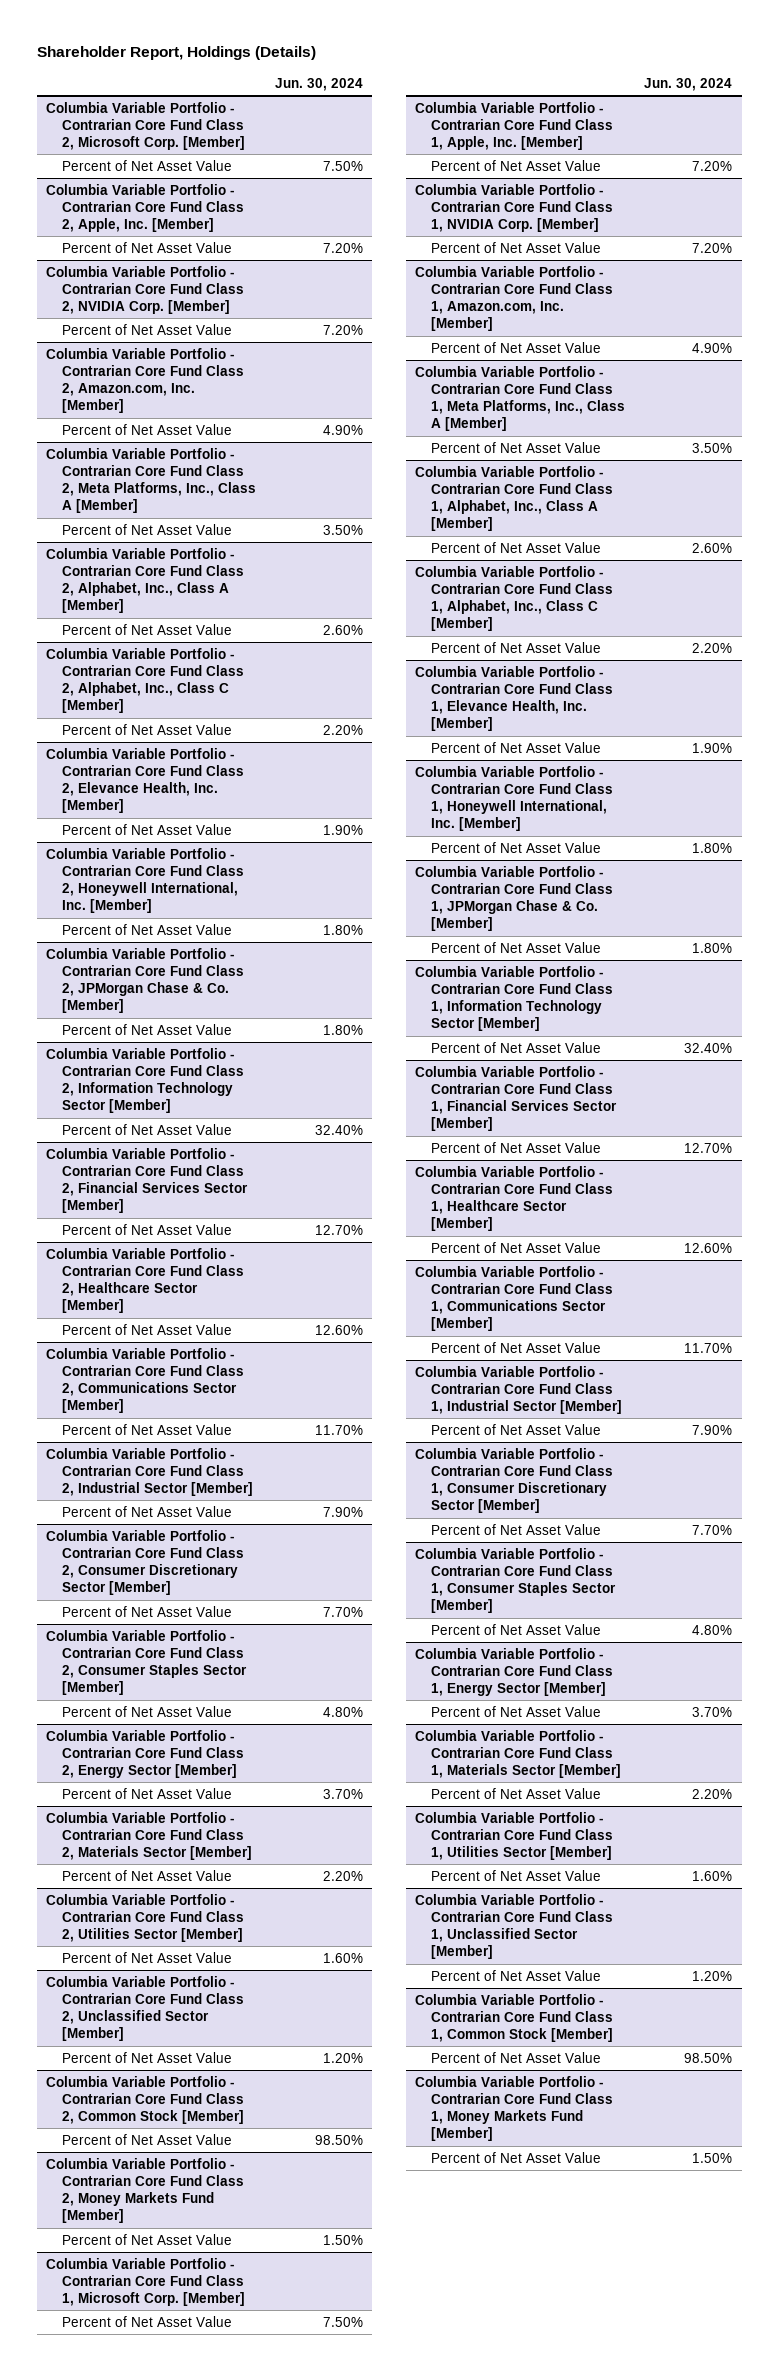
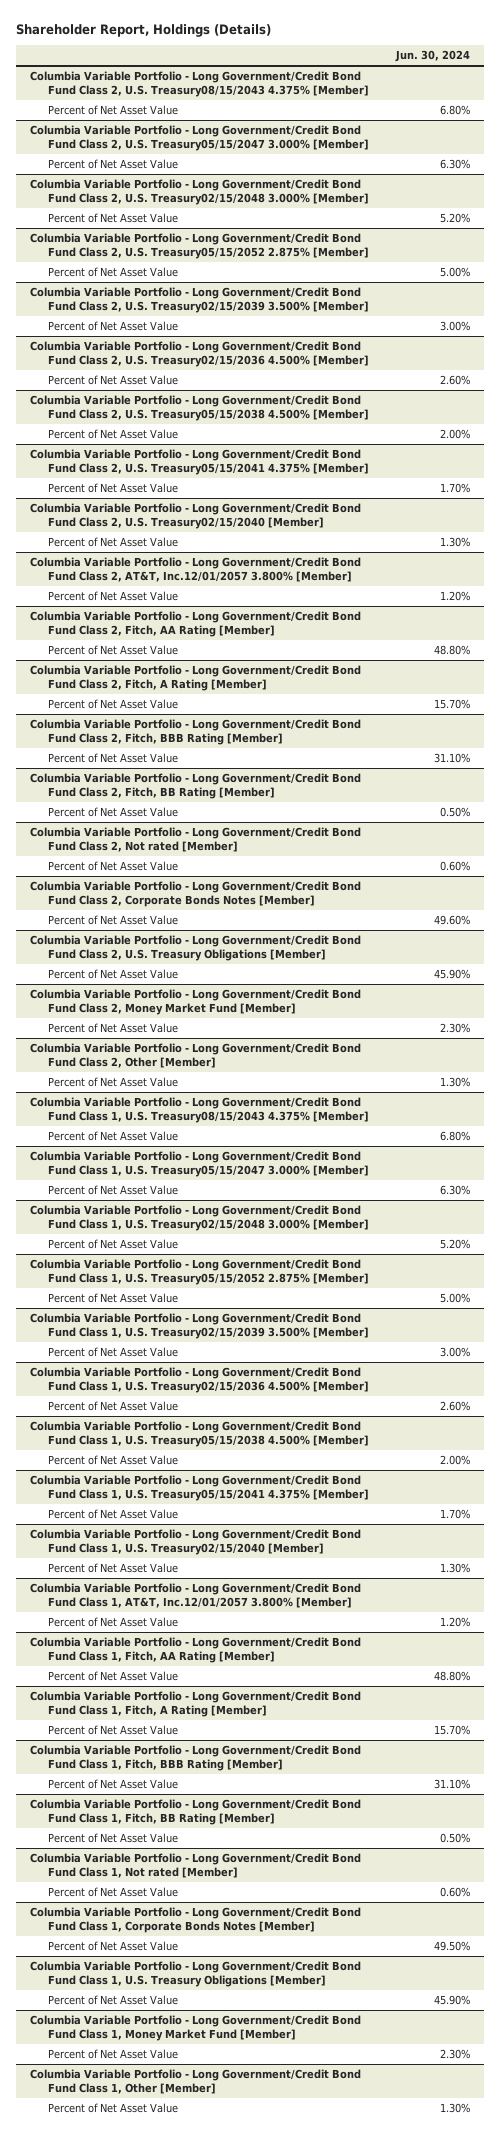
- Columbia Variable Portfolio - Contrarian Core Fund Class 2, Microsoft Corp. [Member]
- Percent of Net Asset Value | 7.50%
- Columbia Variable Portfolio - Contrarian Core Fund Class 2, Apple, Inc. [Member]
- Percent of Net Asset Value | 7.20%
- Columbia Variable Portfolio - Contrarian Core Fund Class 2, NVIDIA Corp. [Member]
- Percent of Net Asset Value | 7.20%
- Columbia Variable Portfolio - Contrarian Core Fund Class 2, Amazon.com, Inc. [Member]
- Percent of Net Asset Value | 4.90%
- Columbia Variable Portfolio - Contrarian Core Fund Class 2, Meta Platforms, Inc., Class A [Member]
- Percent of Net Asset Value | 3.50%
- Columbia Variable Portfolio - Contrarian Core Fund Class 2, Alphabet, Inc., Class A [Member]
+ Columbia Variable Portfolio - Long Government/Credit Bond Fund Class 2, U.S. Treasury08/15/2043 4.375% [Member]
+ Percent of Net Asset Value | 6.80%
+ Columbia Variable Portfolio - Long Government/Credit Bond Fund Class 2, U.S. Treasury05/15/2047 3.000% [Member]
+ Percent of Net Asset Value | 6.30%
+ Columbia Variable Portfolio - Long Government/Credit Bond Fund Class 2, U.S. Treasury02/15/2048 3.000% [Member]
+ Percent of Net Asset Value | 5.20%
+ Columbia Variable Portfolio - Long Government/Credit Bond Fund Class 2, U.S. Treasury05/15/2052 2.875% [Member]
+ Percent of Net Asset Value | 5.00%
+ Columbia Variable Portfolio - Long Government/Credit Bond Fund Class 2, U.S. Treasury02/15/2039 3.500% [Member]
+ Percent of Net Asset Value | 3.00%
+ Columbia Variable Portfolio - Long Government/Credit Bond Fund Class 2, U.S. Treasury02/15/2036 4.500% [Member]
- Columbia Variable Portfolio - Contrarian Core Fund Class 2, Alphabet, Inc., Class C [Member]
- Percent of Net Asset Value | 2.20%
- Columbia Variable Portfolio - Contrarian Core Fund Class 2, Elevance Health, Inc. [Member]
- Percent of Net Asset Value | 1.90%
- Columbia Variable Portfolio - Contrarian Core Fund Class 2, Honeywell International, Inc. [Member]
- Percent of Net Asset Value | 1.80%
- Columbia Variable Portfolio - Contrarian Core Fund Class 2, JPMorgan Chase & Co. [Member]
- Percent of Net Asset Value | 1.80%
- Columbia Variable Portfolio - Contrarian Core Fund Class 2, Information Technology Sector [Member]
- Percent of Net Asset Value | 32.40%
- Columbia Variable Portfolio - Contrarian Core Fund Class 2, Financial Services Sector [Member]
- Percent of Net Asset Value | 12.70%
- Columbia Variable Portfolio - Contrarian Core Fund Class 2, Healthcare Sector [Member]
- Percent of Net Asset Value | 12.60%
- Columbia Variable Portfolio - Contrarian Core Fund Class 2, Communications Sector [Member]
- Percent of Net Asset Value | 11.70%
- Columbia Variable Portfolio - Contrarian Core Fund Class 2, Industrial Sector [Member]
- Percent of Net Asset Value | 7.90%
- Columbia Variable Portfolio - Contrarian Core Fund Class 2, Consumer Discretionary Sector [Member]
- Percent of Net Asset Value | 7.70%
- Columbia Variable Portfolio - Contrarian Core Fund Class 2, Consumer Staples Sector [Member]
- Percent of Net Asset Value | 4.80%
- Columbia Variable Portfolio - Contrarian Core Fund Class 2, Energy Sector [Member]
- Percent of Net Asset Value | 3.70%
- Columbia Variable Portfolio - Contrarian Core Fund Class 2, Materials Sector [Member]
- Percent of Net Asset Value | 2.20%
- Columbia Variable Portfolio - Contrarian Core Fund Class 2, Utilities Sector [Member]
- Percent of Net Asset Value | 1.60%
- Columbia Variable Portfolio - Contrarian Core Fund Class 2, Unclassified Sector [Member]
+ Columbia Variable Portfolio - Long Government/Credit Bond Fund Class 2, U.S. Treasury05/15/2038 4.500% [Member]
+ Percent of Net Asset Value | 2.00%
+ Columbia Variable Portfolio - Long Government/Credit Bond Fund Class 2, U.S. Treasury05/15/2041 4.375% [Member]
+ Percent of Net Asset Value | 1.70%
+ Columbia Variable Portfolio - Long Government/Credit Bond Fund Class 2, U.S. Treasury02/15/2040 [Member]
+ Percent of Net Asset Value | 1.30%
+ Columbia Variable Portfolio - Long Government/Credit Bond Fund Class 2, AT&T, Inc.12/01/2057 3.800% [Member]
- Columbia Variable Portfolio - Contrarian Core Fund Class 2, Common Stock [Member]
- Percent of Net Asset Value | 98.50%
- Columbia Variable Portfolio - Contrarian Core Fund Class 2, Money Markets Fund [Member]
- Percent of Net Asset Value | 1.50%
- Columbia Variable Portfolio - Contrarian Core Fund Class 1, Microsoft Corp. [Member]
- Percent of Net Asset Value | 7.50%
- Columbia Variable Portfolio - Contrarian Core Fund Class 1, Apple, Inc. [Member]
- Percent of Net Asset Value | 7.20%
- Columbia Variable Portfolio - Contrarian Core Fund Class 1, NVIDIA Corp. [Member]
- Percent of Net Asset Value | 7.20%
- Columbia Variable Portfolio - Contrarian Core Fund Class 1, Amazon.com, Inc. [Member]
- Percent of Net Asset Value | 4.90%
- Columbia Variable Portfolio - Contrarian Core Fund Class 1, Meta Platforms, Inc., Class A [Member]
- Percent of Net Asset Value | 3.50%
- Columbia Variable Portfolio - Contrarian Core Fund Class 1, Alphabet, Inc., Class A [Member]
+ Columbia Variable Portfolio - Long Government/Credit Bond Fund Class 2, Fitch, AA Rating [Member]
+ Percent of Net Asset Value | 48.80%
+ Columbia Variable Portfolio - Long Government/Credit Bond Fund Class 2, Fitch, A Rating [Member]
+ Percent of Net Asset Value | 15.70%
+ Columbia Variable Portfolio - Long Government/Credit Bond Fund Class 2, Fitch, BBB Rating [Member]
+ Percent of Net Asset Value | 31.10%
+ Columbia Variable Portfolio - Long Government/Credit Bond Fund Class 2, Fitch, BB Rating [Member]
+ Percent of Net Asset Value | 0.50%
+ Columbia Variable Portfolio - Long Government/Credit Bond Fund Class 2, Not rated [Member]
+ Percent of Net Asset Value | 0.60%
+ Columbia Variable Portfolio - Long Government/Credit Bond Fund Class 2, Corporate Bonds Notes [Member]
+ Percent of Net Asset Value | 49.60%
+ Columbia Variable Portfolio - Long Government/Credit Bond Fund Class 2, U.S. Treasury Obligations [Member]
+ Percent of Net Asset Value | 45.90%
+ Columbia Variable Portfolio - Long Government/Credit Bond Fund Class 2, Money Market Fund [Member]
+ Percent of Net Asset Value | 2.30%
+ Columbia Variable Portfolio - Long Government/Credit Bond Fund Class 2, Other [Member]
+ Percent of Net Asset Value | 1.30%
+ Columbia Variable Portfolio - Long Government/Credit Bond Fund Class 1, U.S. Treasury08/15/2043 4.375% [Member]
+ Percent of Net Asset Value | 6.80%
+ Columbia Variable Portfolio - Long Government/Credit Bond Fund Class 1, U.S. Treasury05/15/2047 3.000% [Member]
+ Percent of Net Asset Value | 6.30%
+ Columbia Variable Portfolio - Long Government/Credit Bond Fund Class 1, U.S. Treasury02/15/2048 3.000% [Member]
+ Percent of Net Asset Value | 5.20%
+ Columbia Variable Portfolio - Long Government/Credit Bond Fund Class 1, U.S. Treasury05/15/2052 2.875% [Member]
+ Percent of Net Asset Value | 5.00%
+ Columbia Variable Portfolio - Long Government/Credit Bond Fund Class 1, U.S. Treasury02/15/2039 3.500% [Member]
+ Percent of Net Asset Value | 3.00%
+ Columbia Variable Portfolio - Long Government/Credit Bond Fund Class 1, U.S. Treasury02/15/2036 4.500% [Member]
- Columbia Variable Portfolio - Contrarian Core Fund Class 1, Alphabet, Inc., Class C [Member]
- Percent of Net Asset Value | 2.20%
- Columbia Variable Portfolio - Contrarian Core Fund Class 1, Elevance Health, Inc. [Member]
- Percent of Net Asset Value | 1.90%
- Columbia Variable Portfolio - Contrarian Core Fund Class 1, Honeywell International, Inc. [Member]
- Percent of Net Asset Value | 1.80%
- Columbia Variable Portfolio - Contrarian Core Fund Class 1, JPMorgan Chase & Co. [Member]
- Percent of Net Asset Value | 1.80%
- Columbia Variable Portfolio - Contrarian Core Fund Class 1, Information Technology Sector [Member]
- Percent of Net Asset Value | 32.40%
- Columbia Variable Portfolio - Contrarian Core Fund Class 1, Financial Services Sector [Member]
- Percent of Net Asset Value | 12.70%
- Columbia Variable Portfolio - Contrarian Core Fund Class 1, Healthcare Sector [Member]
- Percent of Net Asset Value | 12.60%
- Columbia Variable Portfolio - Contrarian Core Fund Class 1, Communications Sector [Member]
- Percent of Net Asset Value | 11.70%
- Columbia Variable Portfolio - Contrarian Core Fund Class 1, Industrial Sector [Member]
- Percent of Net Asset Value | 7.90%
- Columbia Variable Portfolio - Contrarian Core Fund Class 1, Consumer Discretionary Sector [Member]
- Percent of Net Asset Value | 7.70%
- Columbia Variable Portfolio - Contrarian Core Fund Class 1, Consumer Staples Sector [Member]
- Percent of Net Asset Value | 4.80%
- Columbia Variable Portfolio - Contrarian Core Fund Class 1, Energy Sector [Member]
- Percent of Net Asset Value | 3.70%
- Columbia Variable Portfolio - Contrarian Core Fund Class 1, Materials Sector [Member]
- Percent of Net Asset Value | 2.20%
- Columbia Variable Portfolio - Contrarian Core Fund Class 1, Utilities Sector [Member]
- Percent of Net Asset Value | 1.60%
- Columbia Variable Portfolio - Contrarian Core Fund Class 1, Unclassified Sector [Member]
+ Columbia Variable Portfolio - Long Government/Credit Bond Fund Class 1, U.S. Treasury05/15/2038 4.500% [Member]
+ Percent of Net Asset Value | 2.00%
+ Columbia Variable Portfolio - Long Government/Credit Bond Fund Class 1, U.S. Treasury05/15/2041 4.375% [Member]
+ Percent of Net Asset Value | 1.70%
+ Columbia Variable Portfolio - Long Government/Credit Bond Fund Class 1, U.S. Treasury02/15/2040 [Member]
+ Percent of Net Asset Value | 1.30%
+ Columbia Variable Portfolio - Long Government/Credit Bond Fund Class 1, AT&T, Inc.12/01/2057 3.800% [Member]
- Columbia Variable Portfolio - Contrarian Core Fund Class 1, Common Stock [Member]
- Percent of Net Asset Value | 98.50%
- Columbia Variable Portfolio - Contrarian Core Fund Class 1, Money Markets Fund [Member]
- Percent of Net Asset Value | 1.50%
+ Columbia Variable Portfolio - Long Government/Credit Bond Fund Class 1, Fitch, AA Rating [Member]
+ Percent of Net Asset Value | 48.80%
+ Columbia Variable Portfolio - Long Government/Credit Bond Fund Class 1, Fitch, A Rating [Member]
+ Percent of Net Asset Value | 15.70%
+ Columbia Variable Portfolio - Long Government/Credit Bond Fund Class 1, Fitch, BBB Rating [Member]
+ Percent of Net Asset Value | 31.10%
+ Columbia Variable Portfolio - Long Government/Credit Bond Fund Class 1, Fitch, BB Rating [Member]
+ Percent of Net Asset Value | 0.50%
+ Columbia Variable Portfolio - Long Government/Credit Bond Fund Class 1, Not rated [Member]
+ Percent of Net Asset Value | 0.60%
+ Columbia Variable Portfolio - Long Government/Credit Bond Fund Class 1, Corporate Bonds Notes [Member]
+ Percent of Net Asset Value | 49.50%
+ Columbia Variable Portfolio - Long Government/Credit Bond Fund Class 1, U.S. Treasury Obligations [Member]
+ Percent of Net Asset Value | 45.90%
+ Columbia Variable Portfolio - Long Government/Credit Bond Fund Class 1, Money Market Fund [Member]
+ Percent of Net Asset Value | 2.30%
+ Columbia Variable Portfolio - Long Government/Credit Bond Fund Class 1, Other [Member]
+ Percent of Net Asset Value | 1.30%

